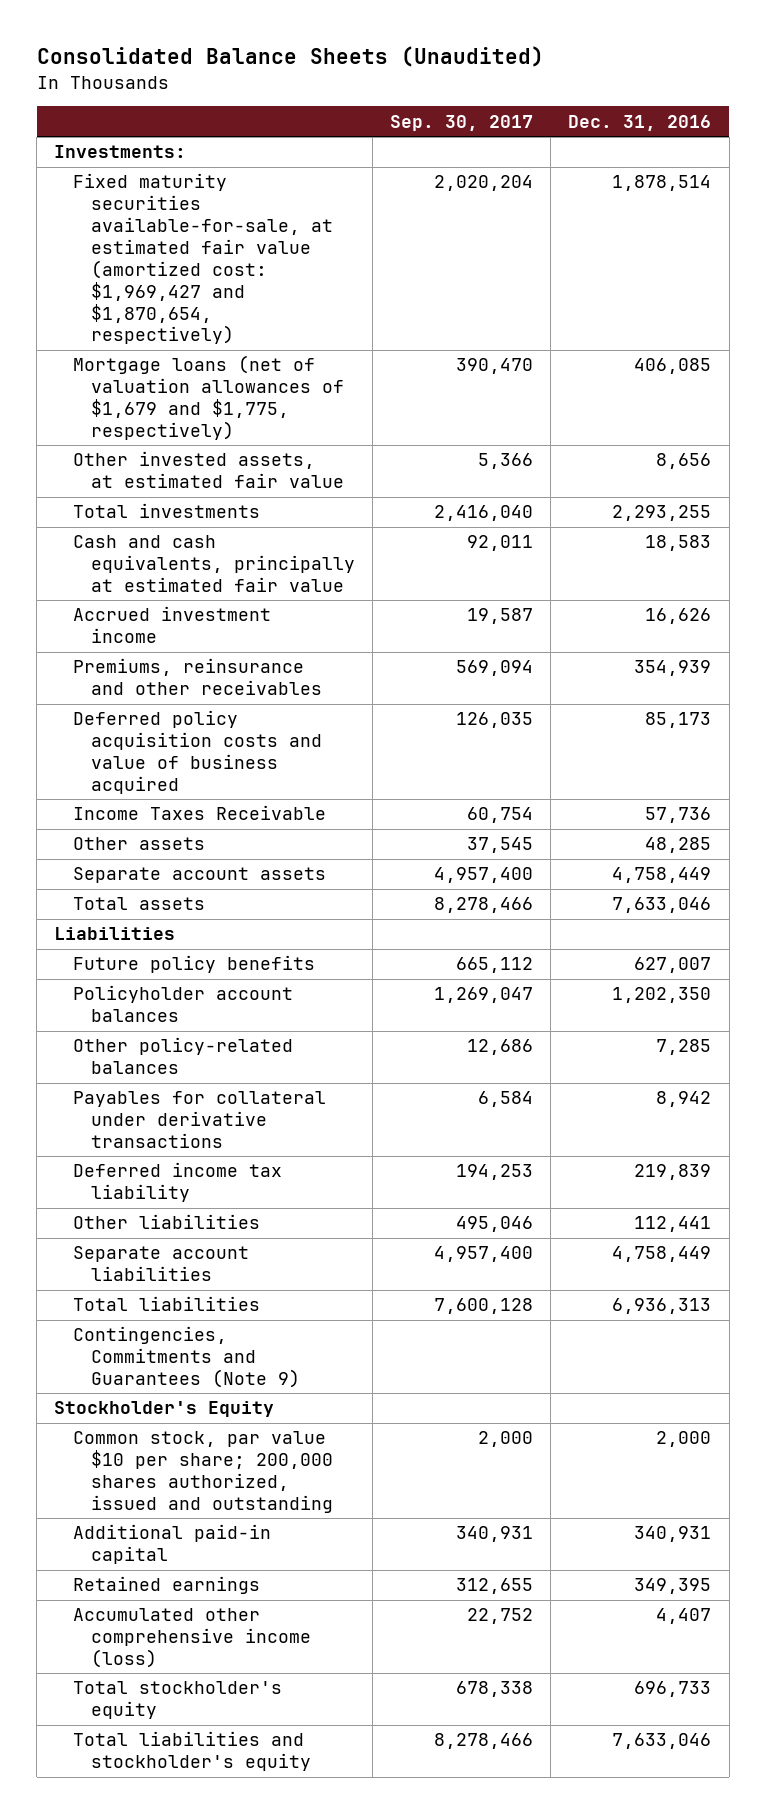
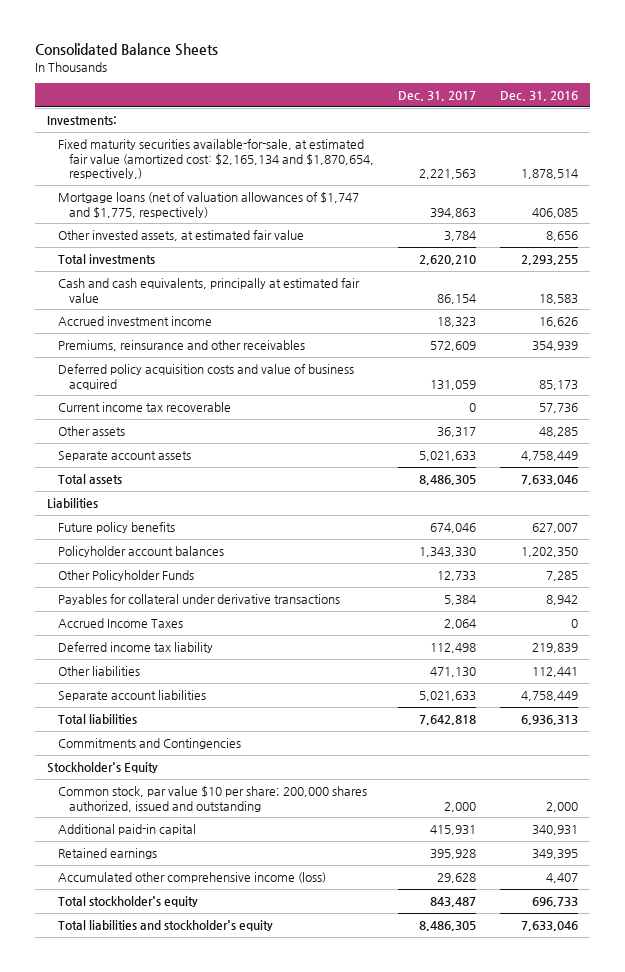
- Consolidated Balance Sheets (Unaudited)
+ Consolidated Balance Sheets
- | Sep. 30, 2017 | Dec. 31, 2016
+ | Dec. 31, 2017 | Dec. 31, 2016
- Fixed maturity securities available-for-sale, at estimated fair value (amortized cost: $1,969,427 and $1,870,654, respectively) | 2,020,204 | 1,878,514
- Mortgage loans (net of valuation allowances of $1,679 and $1,775, respectively) | 390,470 | 406,085
+ Fixed maturity securities available-for-sale, at estimated fair value (amortized cost: $2,165,134 and $1,870,654, respectively,) | 2,221,563 | 1,878,514
+ Mortgage loans (net of valuation allowances of $1,747 and $1,775, respectively) | 394,863 | 406,085
- Income Taxes Receivable | 60,754 | 57,736
+ Current income tax recoverable | 0 | 57,736
- Other policy-related balances | 12,686 | 7,285
+ Other Policyholder Funds | 12,733 | 7,285
+ Accrued Income Taxes | 2,064 | 0
- Contingencies, Commitments and Guarantees (Note 9)
+ Commitments and Contingencies

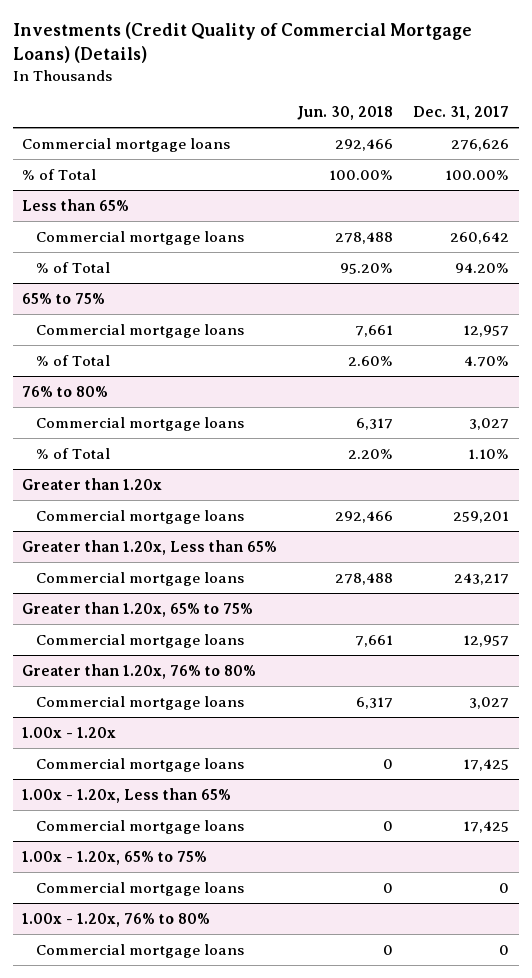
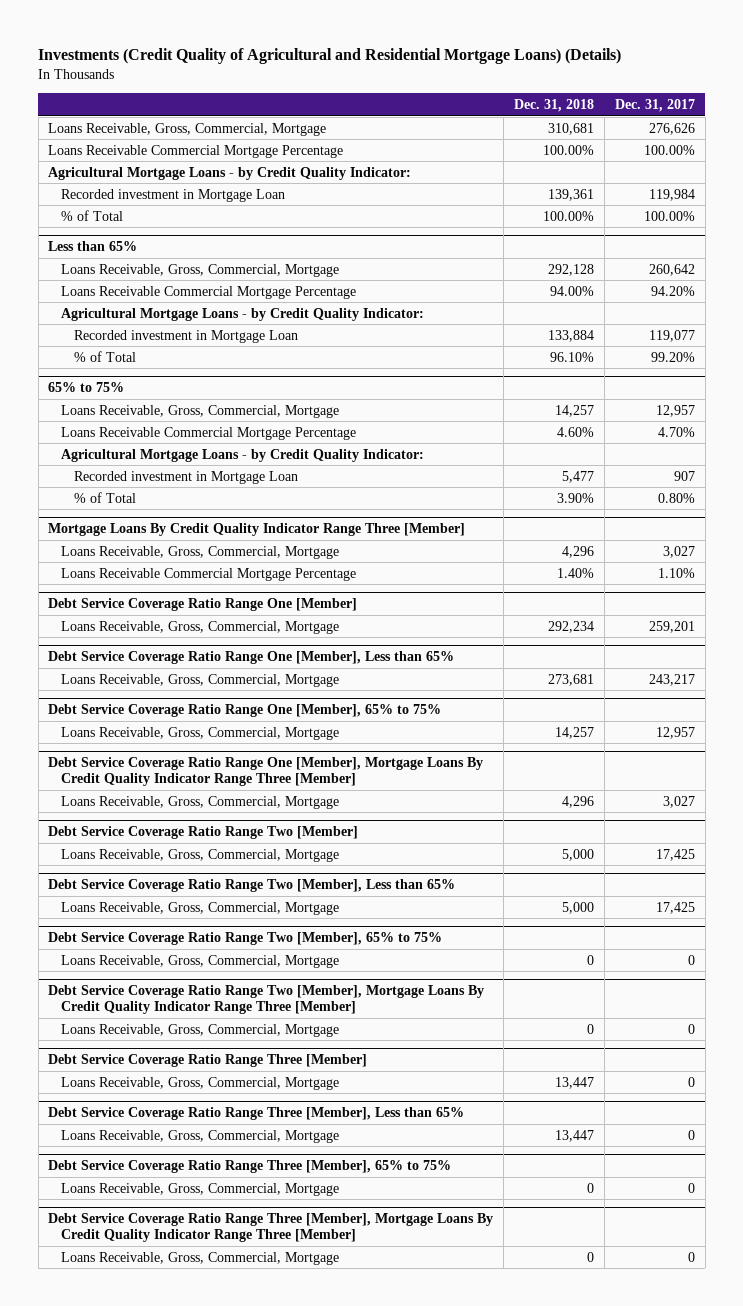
- Investments (Credit Quality of Commercial Mortgage Loans) (Details)
+ Investments (Credit Quality of Agricultural and Residential Mortgage Loans) (Details)
- | Jun. 30, 2018 | Dec. 31, 2017
+ | Dec. 31, 2018 | Dec. 31, 2017
- Commercial mortgage loans | 292,466 | 276,626
+ Loans Receivable, Gross, Commercial, Mortgage | 310,681 | 276,626
+ Loans Receivable Commercial Mortgage Percentage | 100.00% | 100.00%
+ Agricultural Mortgage Loans - by Credit Quality Indicator:
+ Recorded investment in Mortgage Loan | 139,361 | 119,984
@ Less than 65%
- Commercial mortgage loans | 278,488 | 260,642
- % of Total | 95.20% | 94.20%
+ Loans Receivable, Gross, Commercial, Mortgage | 292,128 | 260,642
+ Loans Receivable Commercial Mortgage Percentage | 94.00% | 94.20%
+ Agricultural Mortgage Loans - by Credit Quality Indicator:
+ Recorded investment in Mortgage Loan | 133,884 | 119,077
+ % of Total | 96.10% | 99.20%
@ 65% to 75%
- Commercial mortgage loans | 7,661 | 12,957
- % of Total | 2.60% | 4.70%
- 76% to 80%
- Commercial mortgage loans | 6,317 | 3,027
- % of Total | 2.20% | 1.10%
- Greater than 1.20x
- Commercial mortgage loans | 292,466 | 259,201
- Greater than 1.20x, Less than 65%
- Commercial mortgage loans | 278,488 | 243,217
- Greater than 1.20x, 65% to 75%
- Commercial mortgage loans | 7,661 | 12,957
- Greater than 1.20x, 76% to 80%
- Commercial mortgage loans | 6,317 | 3,027
- 1.00x - 1.20x
- Commercial mortgage loans | 0 | 17,425
- 1.00x - 1.20x, Less than 65%
- Commercial mortgage loans | 0 | 17,425
- 1.00x - 1.20x, 65% to 75%
- Commercial mortgage loans | 0 | 0
- 1.00x - 1.20x, 76% to 80%
- Commercial mortgage loans | 0 | 0
@ 65% to 75%
+ Loans Receivable, Gross, Commercial, Mortgage | 14,257 | 12,957
+ Loans Receivable Commercial Mortgage Percentage | 4.60% | 4.70%
+ Agricultural Mortgage Loans - by Credit Quality Indicator:
+ Recorded investment in Mortgage Loan | 5,477 | 907
+ % of Total | 3.90% | 0.80%
+ Mortgage Loans By Credit Quality Indicator Range Three [Member]
+ Loans Receivable, Gross, Commercial, Mortgage | 4,296 | 3,027
+ Loans Receivable Commercial Mortgage Percentage | 1.40% | 1.10%
+ Debt Service Coverage Ratio Range One [Member]
+ Loans Receivable, Gross, Commercial, Mortgage | 292,234 | 259,201
+ Debt Service Coverage Ratio Range One [Member], Less than 65%
+ Loans Receivable, Gross, Commercial, Mortgage | 273,681 | 243,217
+ Debt Service Coverage Ratio Range One [Member], 65% to 75%
+ Loans Receivable, Gross, Commercial, Mortgage | 14,257 | 12,957
+ Debt Service Coverage Ratio Range One [Member], Mortgage Loans By Credit Quality Indicator Range Three [Member]
+ Loans Receivable, Gross, Commercial, Mortgage | 4,296 | 3,027
+ Debt Service Coverage Ratio Range Two [Member]
+ Loans Receivable, Gross, Commercial, Mortgage | 5,000 | 17,425
+ Debt Service Coverage Ratio Range Two [Member], Less than 65%
+ Loans Receivable, Gross, Commercial, Mortgage | 5,000 | 17,425
+ Debt Service Coverage Ratio Range Two [Member], 65% to 75%
+ Loans Receivable, Gross, Commercial, Mortgage | 0 | 0
+ Debt Service Coverage Ratio Range Two [Member], Mortgage Loans By Credit Quality Indicator Range Three [Member]
+ Loans Receivable, Gross, Commercial, Mortgage | 0 | 0
+ Debt Service Coverage Ratio Range Three [Member]
+ Loans Receivable, Gross, Commercial, Mortgage | 13,447 | 0
+ Debt Service Coverage Ratio Range Three [Member], Less than 65%
+ Loans Receivable, Gross, Commercial, Mortgage | 13,447 | 0
+ Debt Service Coverage Ratio Range Three [Member], 65% to 75%
+ Loans Receivable, Gross, Commercial, Mortgage | 0 | 0
+ Debt Service Coverage Ratio Range Three [Member], Mortgage Loans By Credit Quality Indicator Range Three [Member]
+ Loans Receivable, Gross, Commercial, Mortgage | 0 | 0

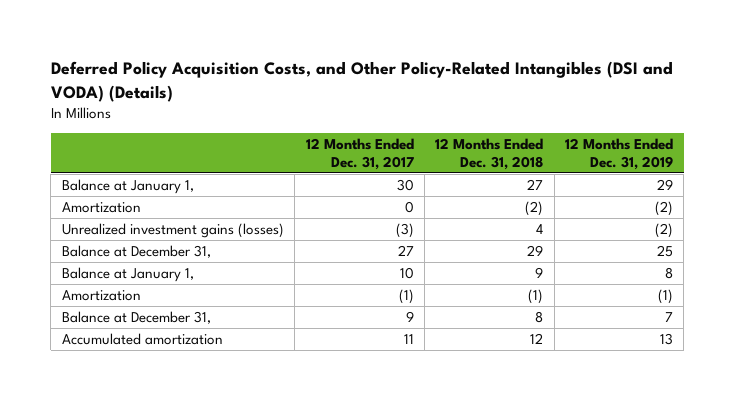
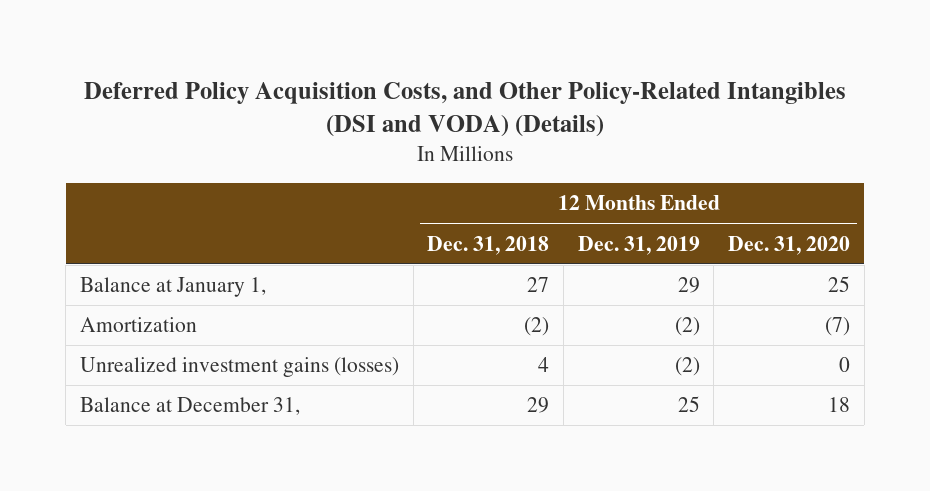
- | 12 Months Ended Dec. 31, 2017 | 12 Months Ended Dec. 31, 2018 | 12 Months Ended Dec. 31, 2019
+ | 12 Months Ended Dec. 31, 2018 | 12 Months Ended Dec. 31, 2019 | 12 Months Ended Dec. 31, 2020
- Balance at January 1, | 10 | 9 | 8
- Amortization | (1) | (1) | (1)
- Balance at December 31, | 9 | 8 | 7
- Accumulated amortization | 11 | 12 | 13

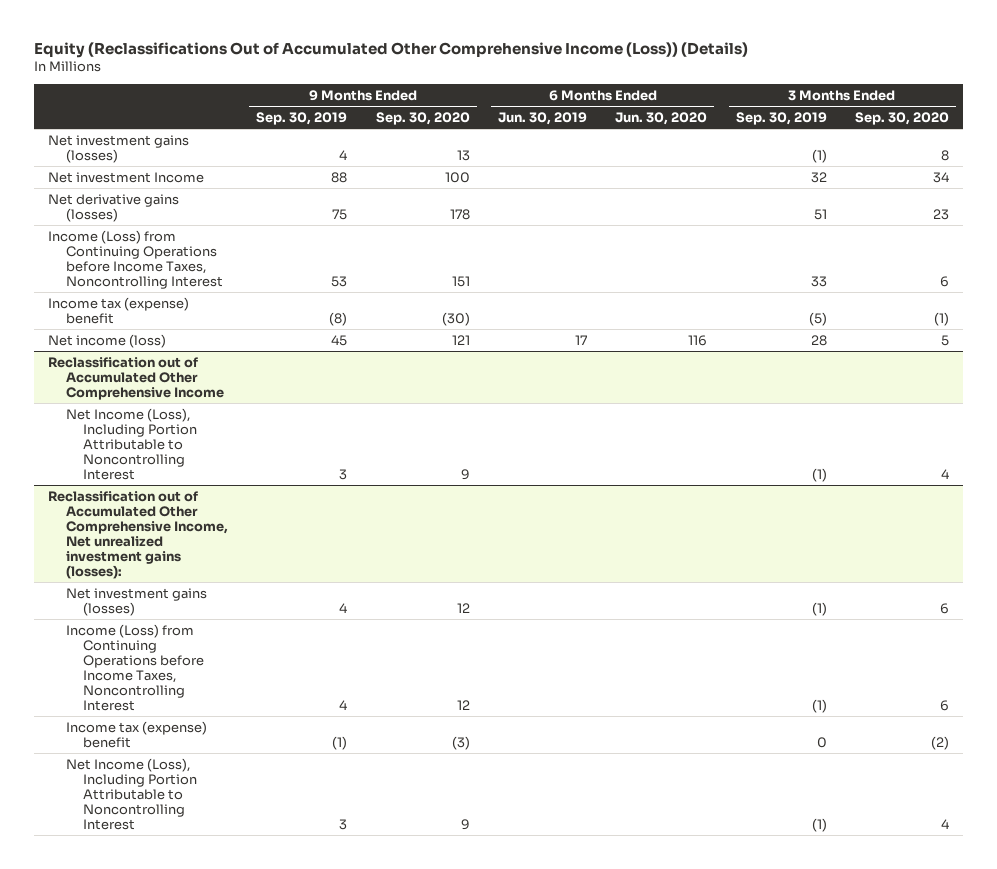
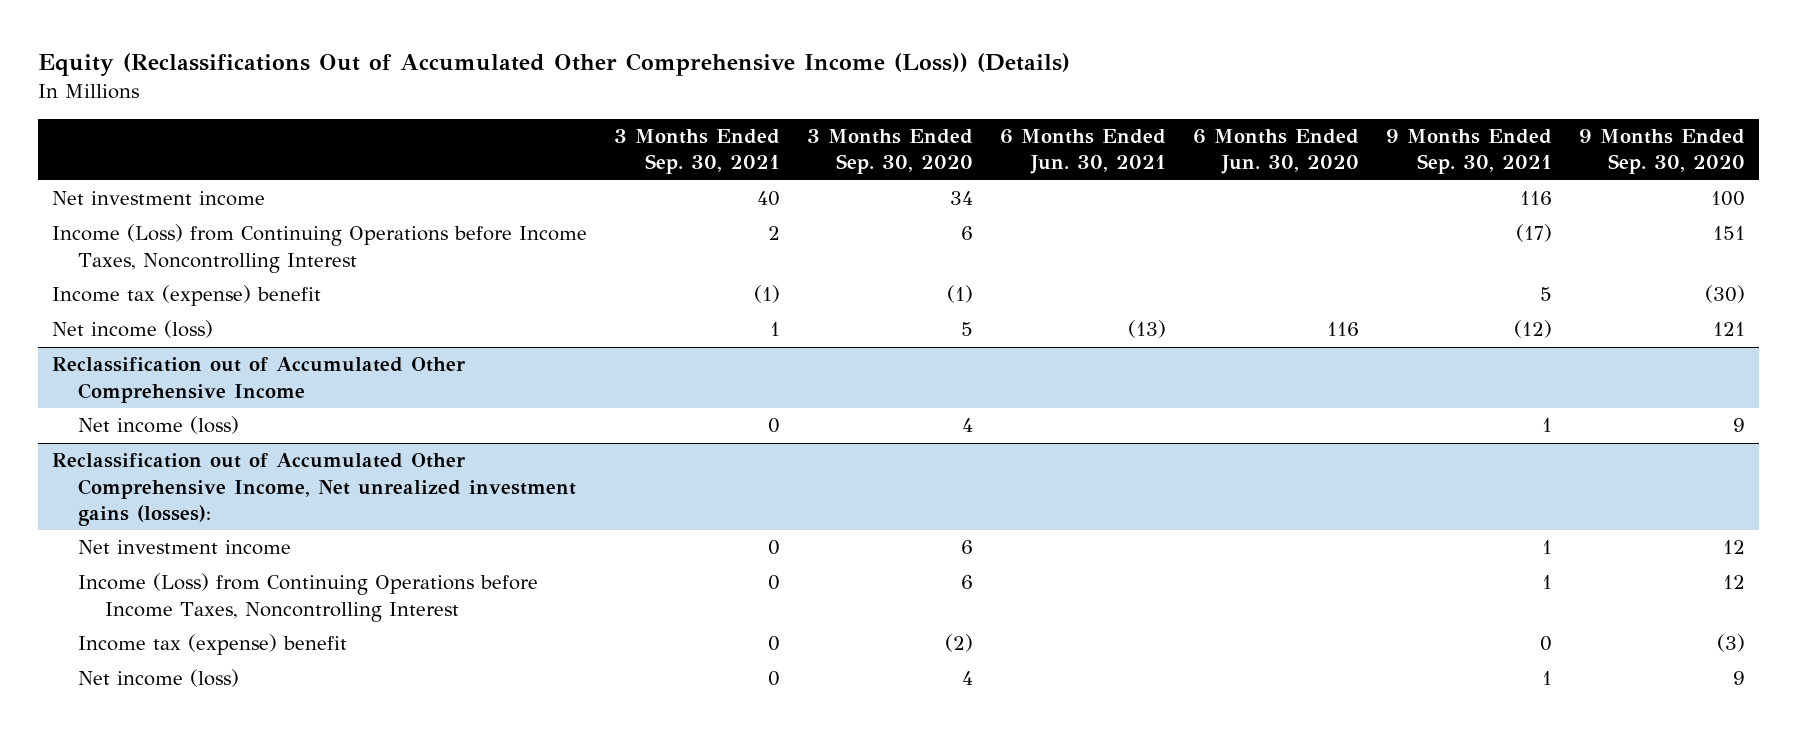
- | 9 Months Ended Sep. 30, 2019 | 9 Months Ended Sep. 30, 2020 | 6 Months Ended Jun. 30, 2019 | 6 Months Ended Jun. 30, 2020 | 3 Months Ended Sep. 30, 2019 | 3 Months Ended Sep. 30, 2020
+ | 3 Months Ended Sep. 30, 2021 | 3 Months Ended Sep. 30, 2020 | 6 Months Ended Jun. 30, 2021 | 6 Months Ended Jun. 30, 2020 | 9 Months Ended Sep. 30, 2021 | 9 Months Ended Sep. 30, 2020
- Net investment gains (losses) | 4 | 13 | | | (1) | 8
- Net investment Income | 88 | 100 | | | 32 | 34
- Net derivative gains (losses) | 75 | 178 | | | 51 | 23
+ Net investment income | 40 | 34 | | | 116 | 100
@ Reclassification out of Accumulated Other Comprehensive Income
- Net Income (Loss), Including Portion Attributable to Noncontrolling Interest | 3 | 9 | | | (1) | 4
+ Net income (loss) | 0 | 4 | | | 1 | 9
@ Reclassification out of Accumulated Other Comprehensive Income, Net unrealized investment gains (losses):
- Net investment gains (losses) | 4 | 12 | | | (1) | 6
+ Net investment income | 0 | 6 | | | 1 | 12
- Net Income (Loss), Including Portion Attributable to Noncontrolling Interest | 3 | 9 | | | (1) | 4
+ Net income (loss) | 0 | 4 | | | 1 | 9

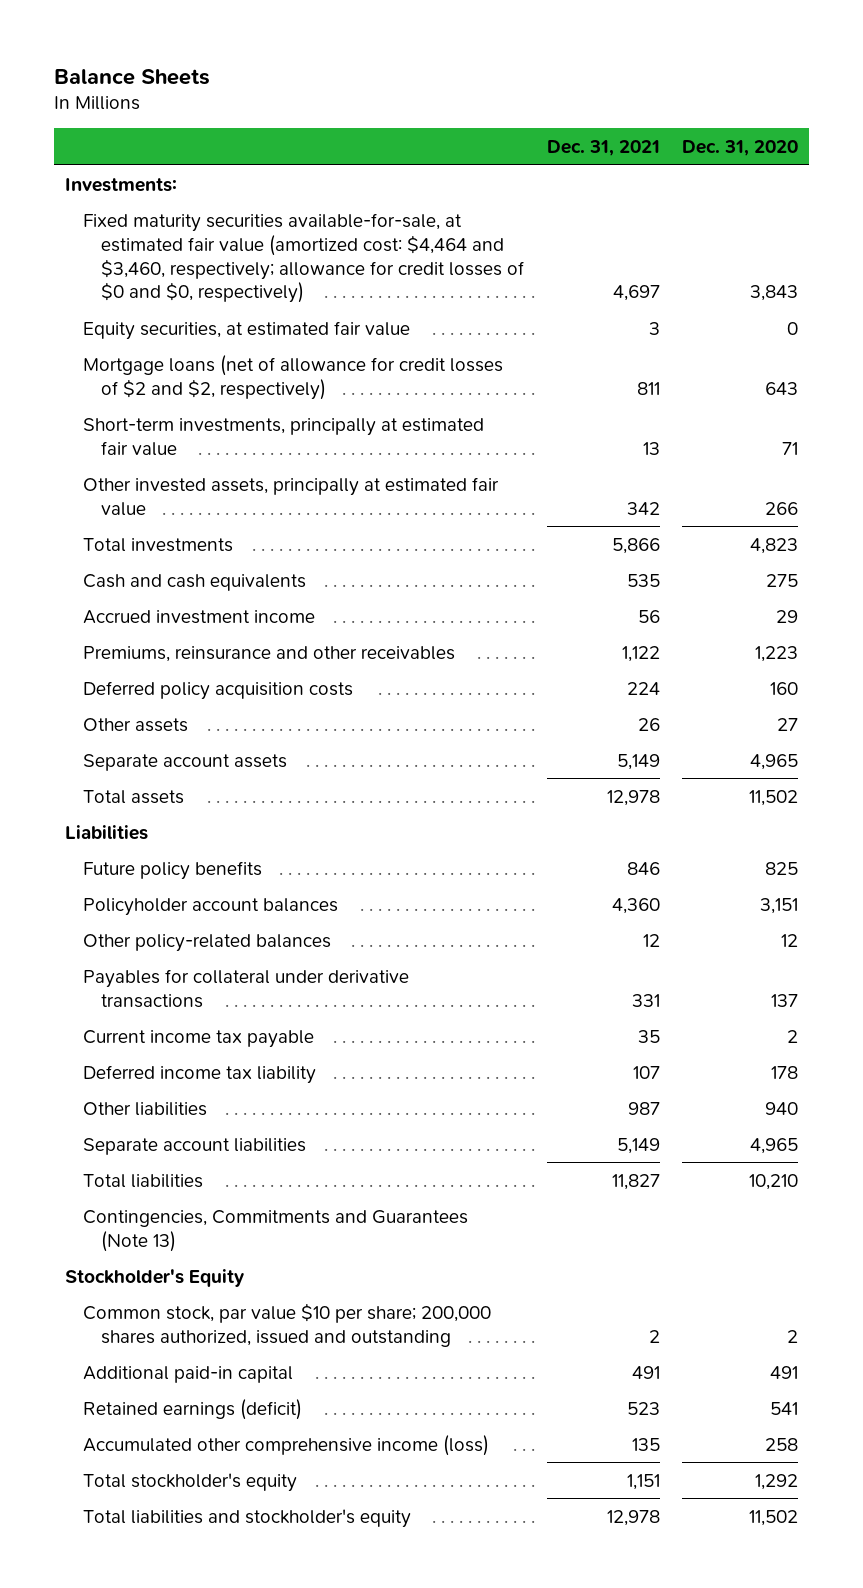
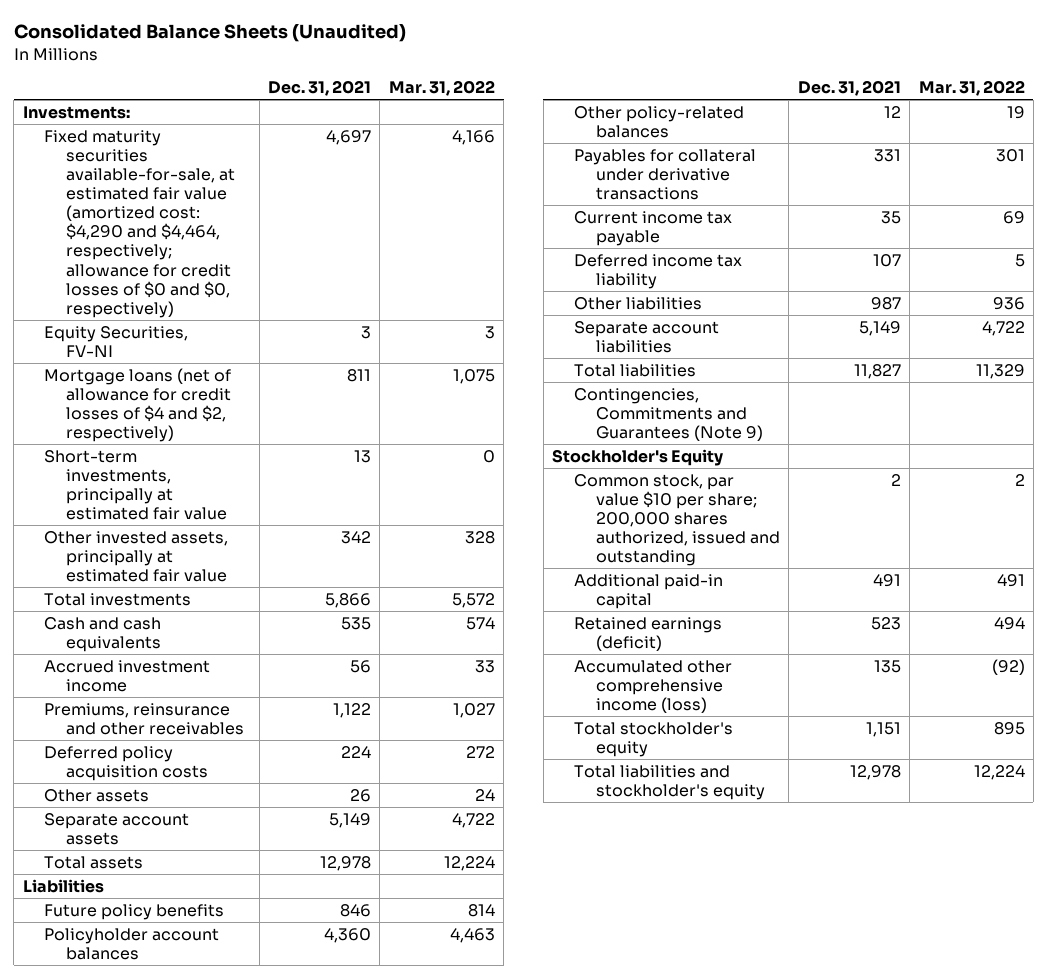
- Balance Sheets
+ Consolidated Balance Sheets (Unaudited)
- | Dec. 31, 2021 | Dec. 31, 2020
+ | Dec. 31, 2021 | Mar. 31, 2022
- Fixed maturity securities available-for-sale, at estimated fair value (amortized cost: $4,464 and $3,460, respectively; allowance for credit losses of $0 and $0, respectively) | 4,697 | 3,843
- Equity securities, at estimated fair value | 3 | 0
- Mortgage loans (net of allowance for credit losses of $2 and $2, respectively) | 811 | 643
+ Fixed maturity securities available-for-sale, at estimated fair value (amortized cost: $4,290 and $4,464, respectively; allowance for credit losses of $0 and $0, respectively) | 4,697 | 4,166
+ Equity Securities, FV-NI | 3 | 3
+ Mortgage loans (net of allowance for credit losses of $4 and $2, respectively) | 811 | 1,075
- Contingencies, Commitments and Guarantees (Note 13)
+ Contingencies, Commitments and Guarantees (Note 9)

